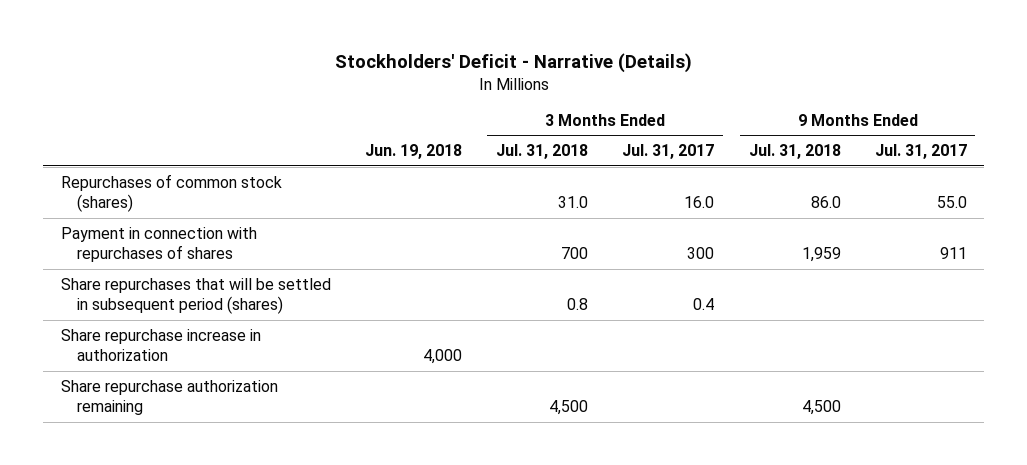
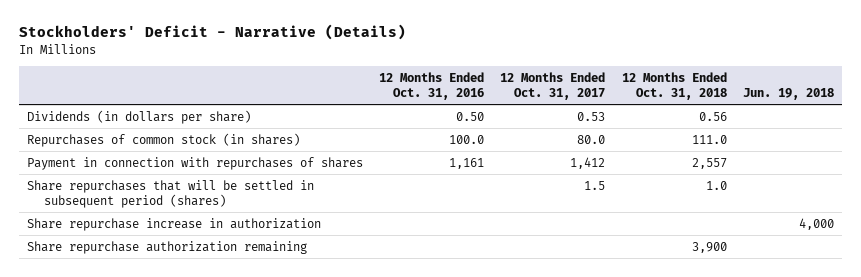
- | Jun. 19, 2018 | 3 Months Ended Jul. 31, 2018 | 3 Months Ended Jul. 31, 2017 | 9 Months Ended Jul. 31, 2018 | 9 Months Ended Jul. 31, 2017
+ | 12 Months Ended Oct. 31, 2016 | 12 Months Ended Oct. 31, 2017 | 12 Months Ended Oct. 31, 2018 | Jun. 19, 2018
- Repurchases of common stock (shares) | | 31.0 | 16.0 | 86.0 | 55.0
+ Dividends (in dollars per share) | 0.50 | 0.53 | 0.56 |
+ Repurchases of common stock (in shares) | 100.0 | 80.0 | 111.0 |

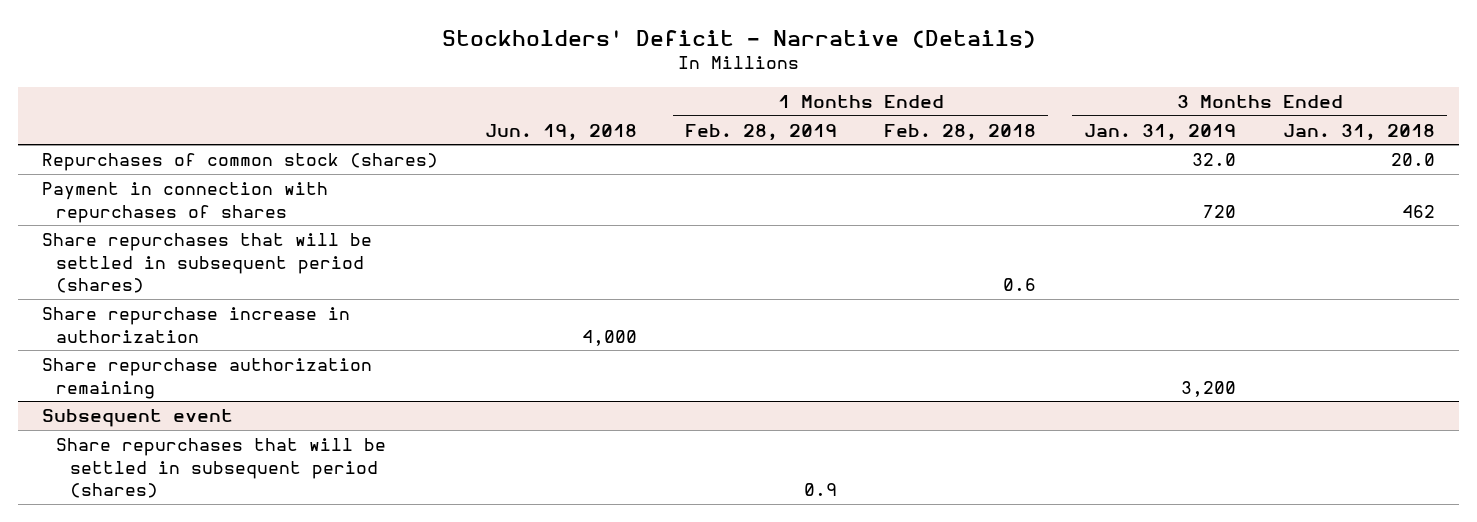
- | 12 Months Ended Oct. 31, 2016 | 12 Months Ended Oct. 31, 2017 | 12 Months Ended Oct. 31, 2018 | Jun. 19, 2018
+ | Jun. 19, 2018 | 1 Months Ended Feb. 28, 2019 | 1 Months Ended Feb. 28, 2018 | 3 Months Ended Jan. 31, 2019 | 3 Months Ended Jan. 31, 2018
- Dividends (in dollars per share) | 0.50 | 0.53 | 0.56 |
- Repurchases of common stock (in shares) | 100.0 | 80.0 | 111.0 |
+ Repurchases of common stock (shares) | | | | 32.0 | 20.0
+ Subsequent event
+ Share repurchases that will be settled in subsequent period (shares) | | 0.9 | | |

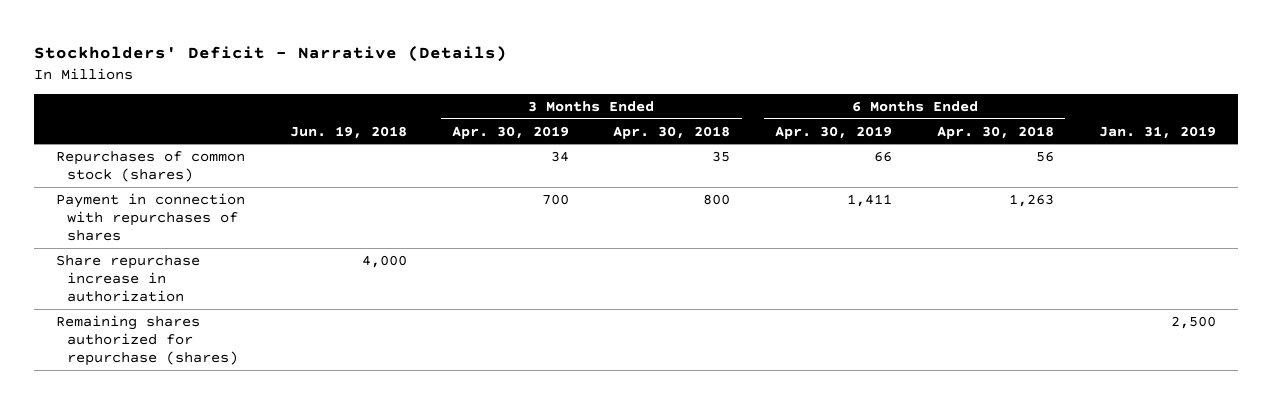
- | Jun. 19, 2018 | 1 Months Ended Feb. 28, 2019 | 1 Months Ended Feb. 28, 2018 | 3 Months Ended Jan. 31, 2019 | 3 Months Ended Jan. 31, 2018
+ | Jun. 19, 2018 | 3 Months Ended Apr. 30, 2019 | 3 Months Ended Apr. 30, 2018 | 6 Months Ended Apr. 30, 2019 | 6 Months Ended Apr. 30, 2018 | Jan. 31, 2019
- Share repurchases that will be settled in subsequent period (shares) | | | 0.6 | |
- Share repurchase authorization remaining | | | | 3,200 |
- Subsequent event
- Share repurchases that will be settled in subsequent period (shares) | | 0.9 | | |
+ Remaining shares authorized for repurchase (shares) | | | | | | 2,500

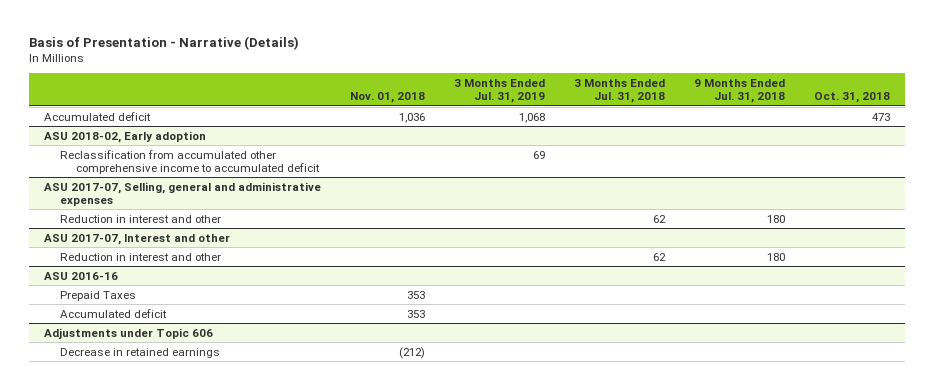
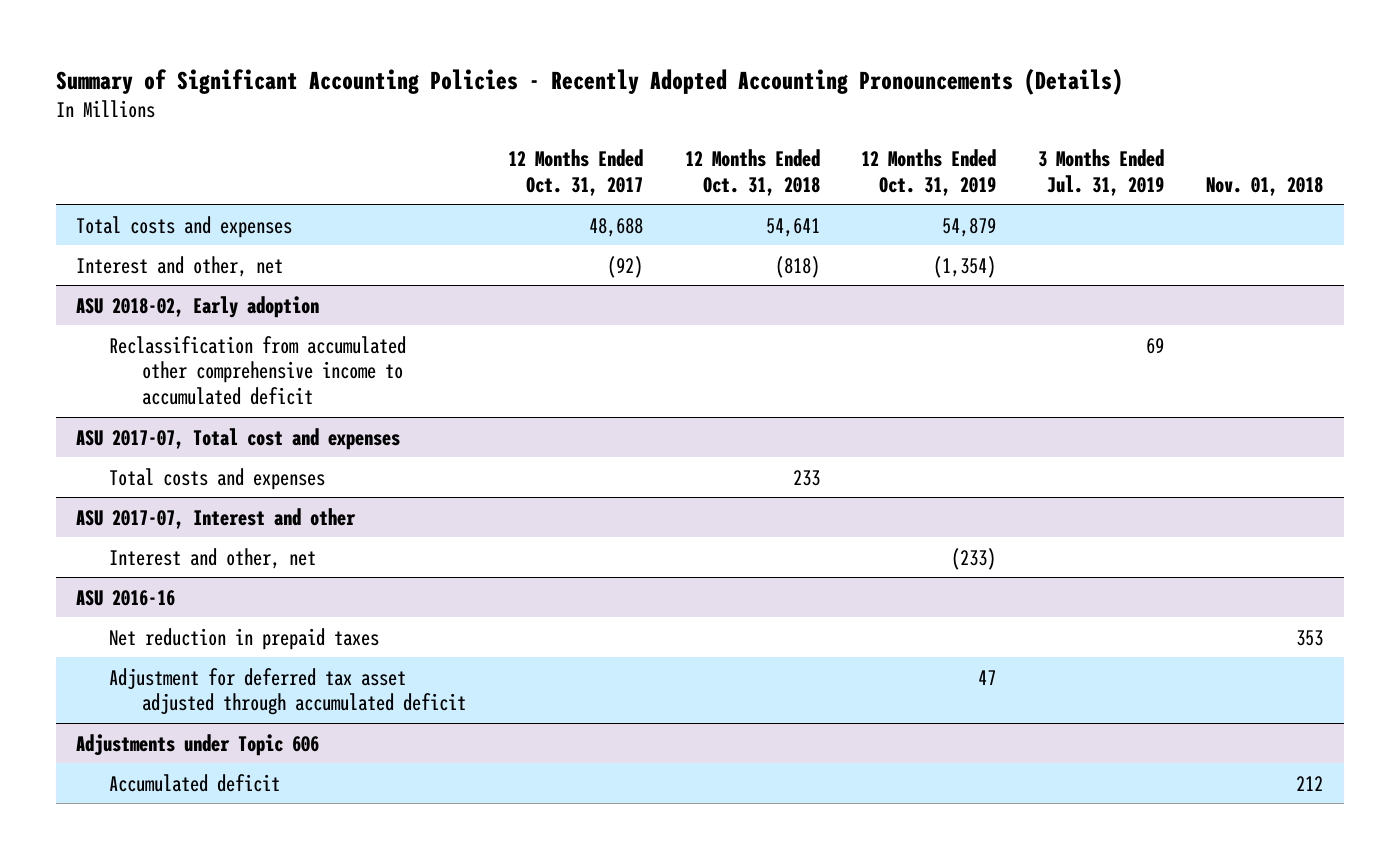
- Basis of Presentation - Narrative (Details)
+ Summary of Significant Accounting Policies - Recently Adopted Accounting Pronouncements (Details)
- | Nov. 01, 2018 | 3 Months Ended Jul. 31, 2019 | 3 Months Ended Jul. 31, 2018 | 9 Months Ended Jul. 31, 2018 | Oct. 31, 2018
+ | 12 Months Ended Oct. 31, 2017 | 12 Months Ended Oct. 31, 2018 | 12 Months Ended Oct. 31, 2019 | 3 Months Ended Jul. 31, 2019 | Nov. 01, 2018
- Accumulated deficit | 1,036 | 1,068 | | | 473
+ Total costs and expenses | 48,688 | 54,641 | 54,879 | |
+ Interest and other, net | (92) | (818) | (1,354) | |
- ASU 2017-07, Selling, general and administrative expenses
- Reduction in interest and other | | | 62 | 180 |
+ ASU 2017-07, Total cost and expenses
+ Total costs and expenses | | 233 | | |
@ ASU 2017-07, Interest and other
- Reduction in interest and other | | | 62 | 180 |
+ Interest and other, net | | | (233) | |
@ ASU 2016-16
- Prepaid Taxes | 353 | | | |
- Accumulated deficit | 353 | | | |
+ Net reduction in prepaid taxes | | | | | 353
+ Adjustment for deferred tax asset adjusted through accumulated deficit | | | 47 | |
@ Adjustments under Topic 606
- Decrease in retained earnings | (212) | | | |
+ Accumulated deficit | | | | | 212

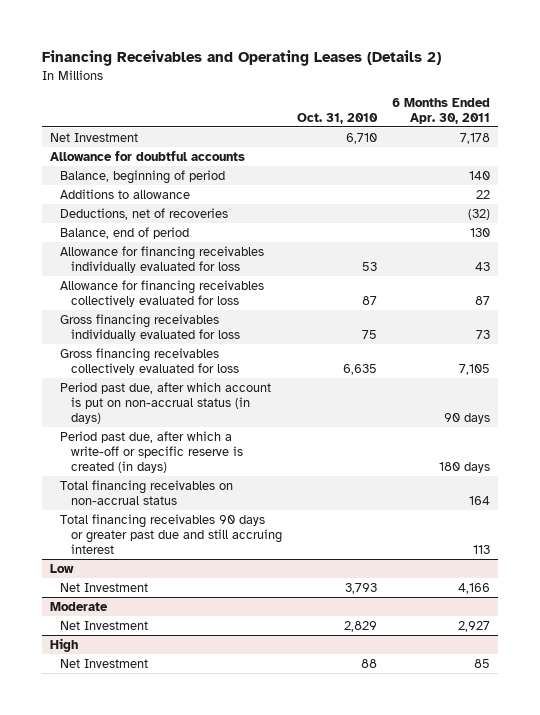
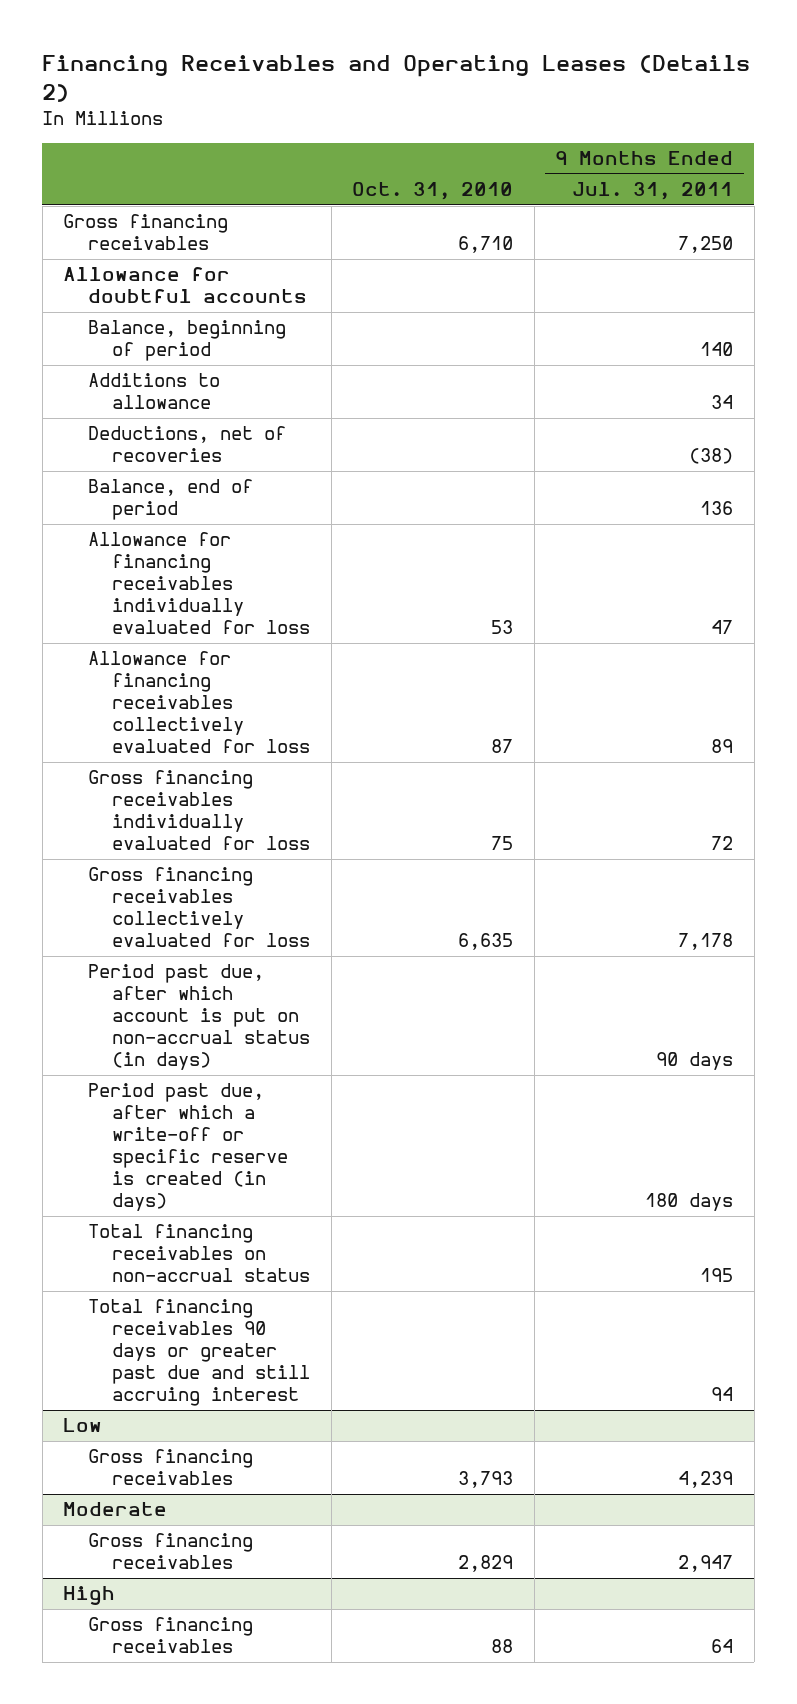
- | Oct. 31, 2010 | 6 Months Ended Apr. 30, 2011
+ | Oct. 31, 2010 | 9 Months Ended Jul. 31, 2011
- Net Investment | 6,710 | 7,178
+ Gross financing receivables | 6,710 | 7,250
@ Low
- Net Investment | 3,793 | 4,166
+ Gross financing receivables | 3,793 | 4,239
@ Moderate
- Net Investment | 2,829 | 2,927
+ Gross financing receivables | 2,829 | 2,947
@ High
- Net Investment | 88 | 85
+ Gross financing receivables | 88 | 64

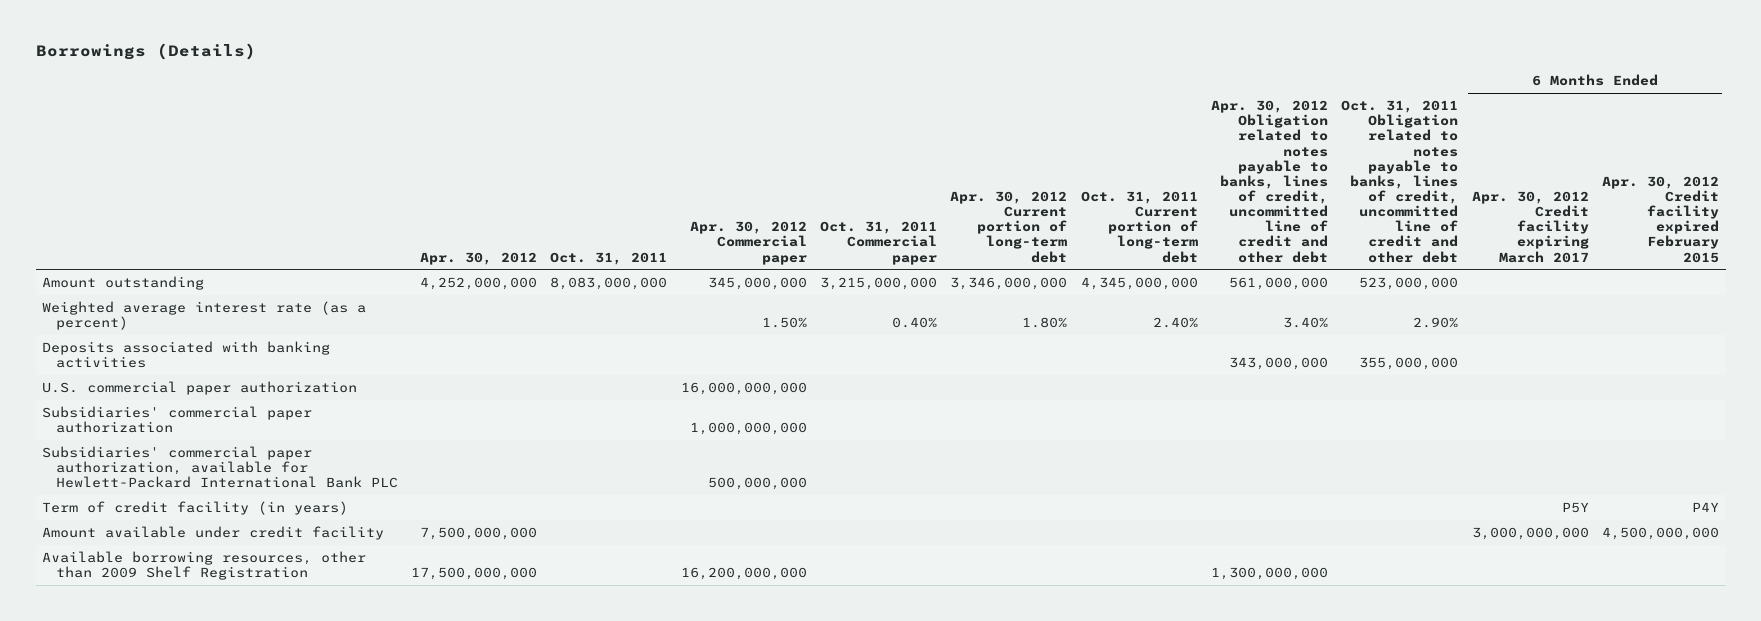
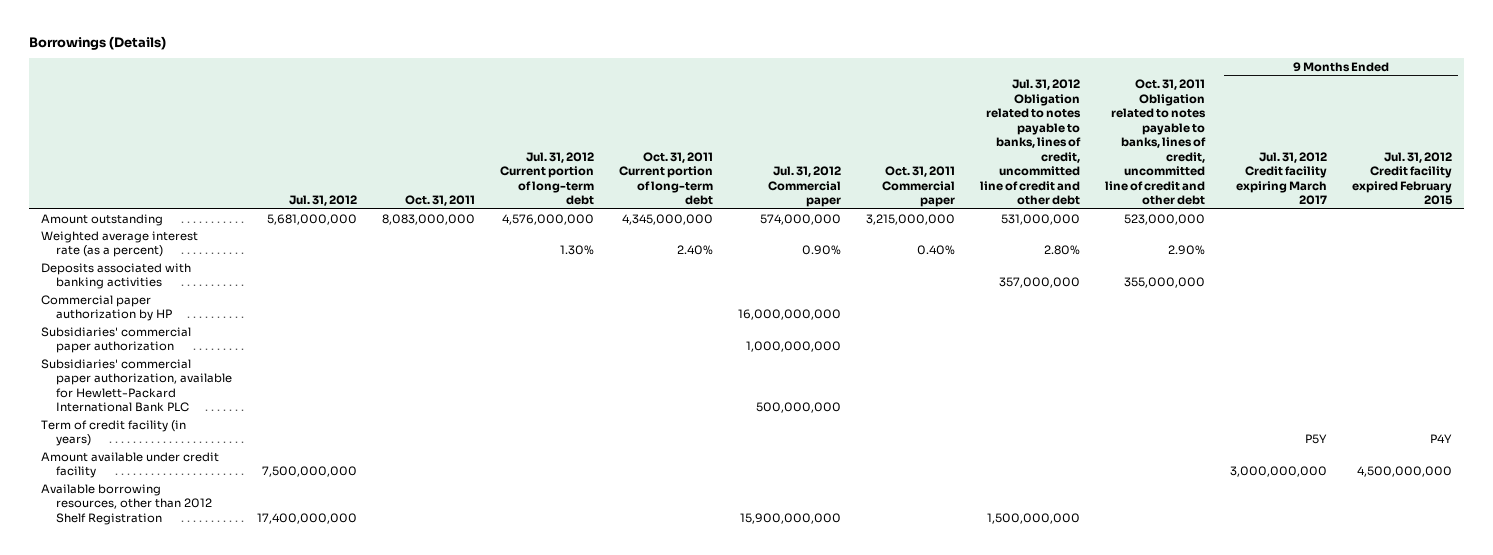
- | Apr. 30, 2012 | Oct. 31, 2011 | Apr. 30, 2012 Commercial paper | Oct. 31, 2011 Commercial paper | Apr. 30, 2012 Current portion of long-term debt | Oct. 31, 2011 Current portion of long-term debt | Apr. 30, 2012 Obligation related to notes payable to banks, lines of credit, uncommitted line of credit and other debt | Oct. 31, 2011 Obligation related to notes payable to banks, lines of credit, uncommitted line of credit and other debt | 6 Months Ended Apr. 30, 2012 Credit facility expiring March 2017 | 6 Months Ended Apr. 30, 2012 Credit facility expired February 2015
+ | Jul. 31, 2012 | Oct. 31, 2011 | Jul. 31, 2012 Current portion of long-term debt | Oct. 31, 2011 Current portion of long-term debt | Jul. 31, 2012 Commercial paper | Oct. 31, 2011 Commercial paper | Jul. 31, 2012 Obligation related to notes payable to banks, lines of credit, uncommitted line of credit and other debt | Oct. 31, 2011 Obligation related to notes payable to banks, lines of credit, uncommitted line of credit and other debt | 9 Months Ended Jul. 31, 2012 Credit facility expiring March 2017 | 9 Months Ended Jul. 31, 2012 Credit facility expired February 2015
- U.S. commercial paper authorization | | | 16,000,000,000 | | | | | | |
+ Commercial paper authorization by HP | | | | | 16,000,000,000 | | | | |
- Available borrowing resources, other than 2009 Shelf Registration | 17,500,000,000 | | 16,200,000,000 | | | | 1,300,000,000 | | |
+ Available borrowing resources, other than 2012 Shelf Registration | 17,400,000,000 | | | | 15,900,000,000 | | 1,500,000,000 | | |

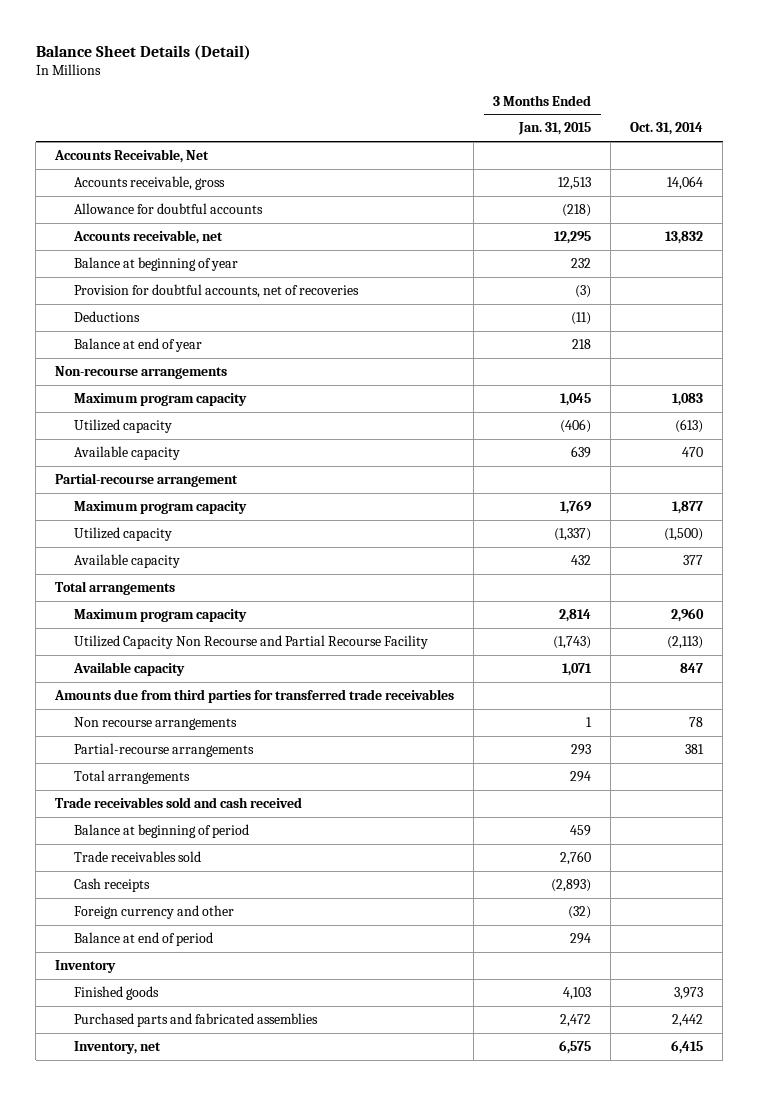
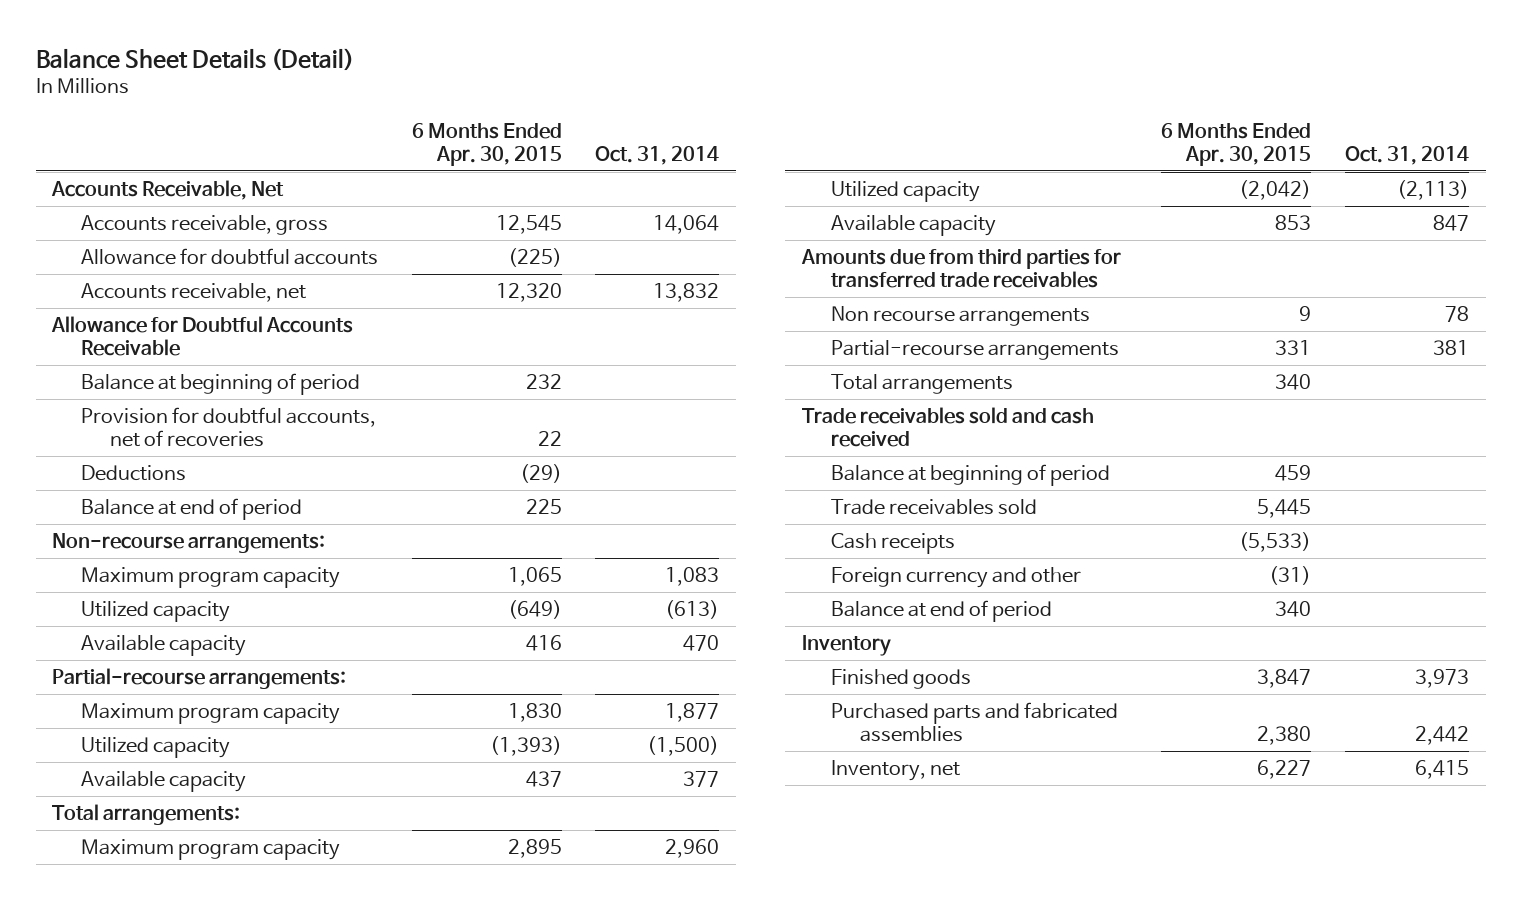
- | 3 Months Ended Jan. 31, 2015 | Oct. 31, 2014
+ | 6 Months Ended Apr. 30, 2015 | Oct. 31, 2014
- Balance at beginning of year | 232 |
+ Allowance for Doubtful Accounts Receivable
+ Balance at beginning of period | 232 |
- Balance at end of year | 218 |
- Non-recourse arrangements
+ Balance at end of period | 225 |
+ Non-recourse arrangements:
- Partial-recourse arrangement
+ Partial-recourse arrangements:
- Total arrangements
+ Total arrangements:
- Utilized Capacity Non Recourse and Partial Recourse Facility | (1,743) | (2,113)
+ Utilized capacity | (2,042) | (2,113)

